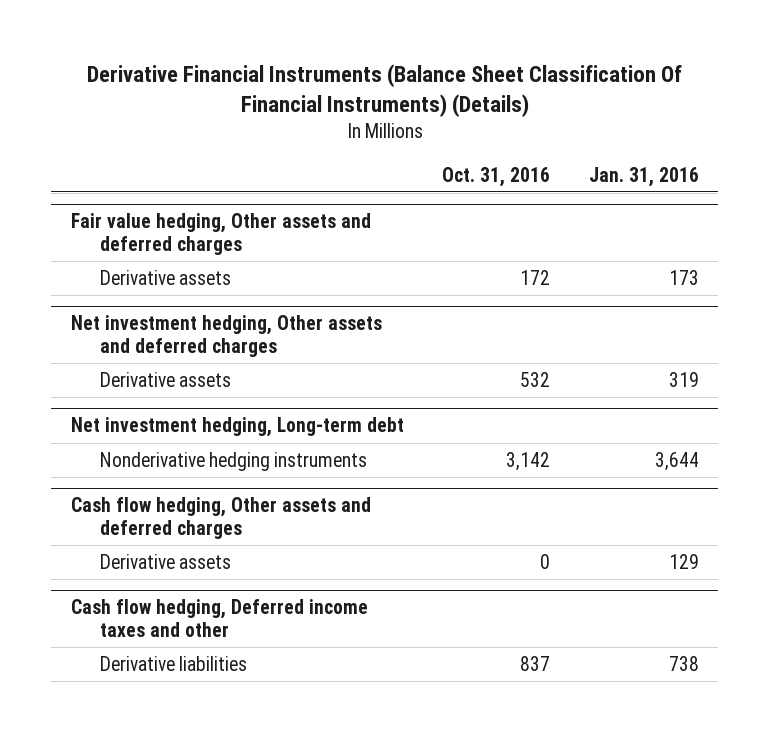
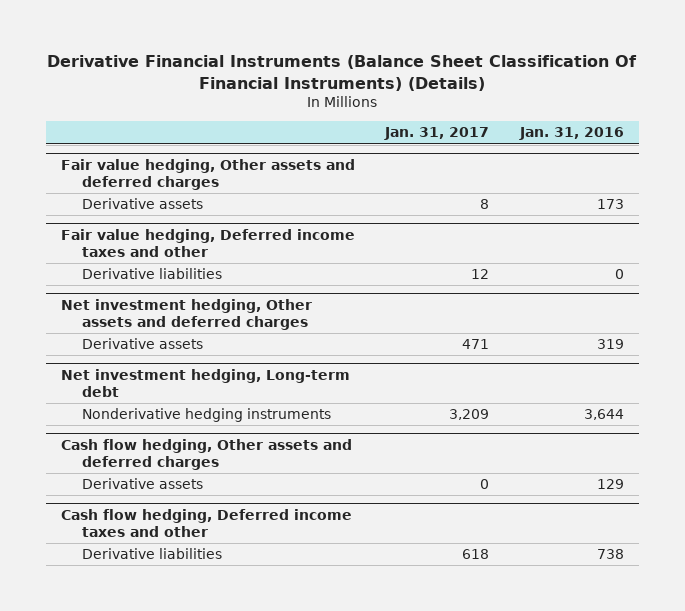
- | Oct. 31, 2016 | Jan. 31, 2016
+ | Jan. 31, 2017 | Jan. 31, 2016
+ Fair value hedging, Deferred income taxes and other
+ Derivative liabilities | 12 | 0

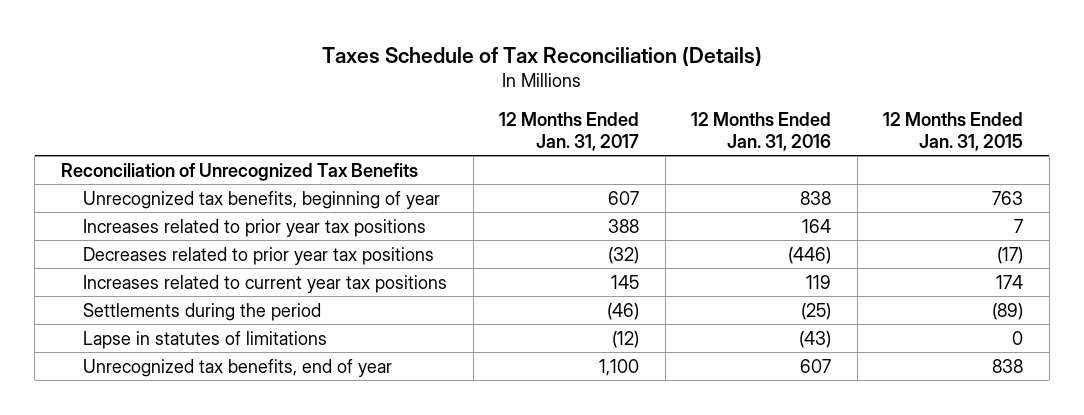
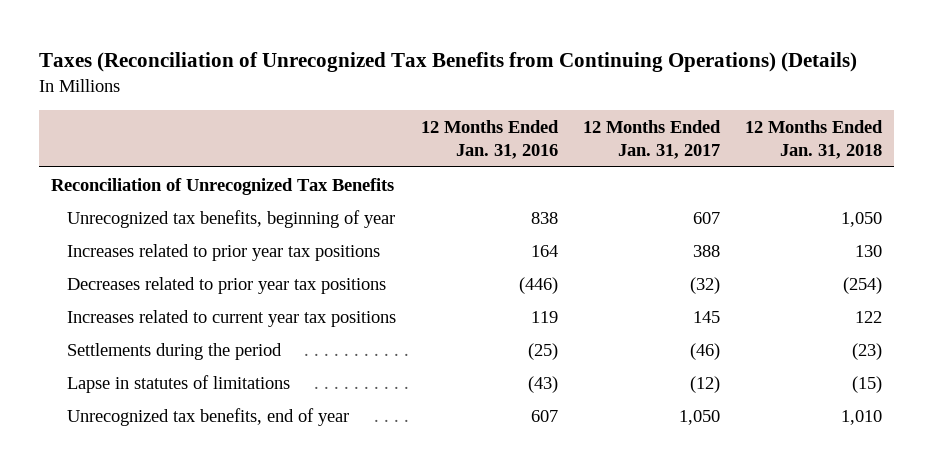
- Taxes Schedule of Tax Reconciliation (Details)
+ Taxes (Reconciliation of Unrecognized Tax Benefits from Continuing Operations) (Details)
- | 12 Months Ended Jan. 31, 2017 | 12 Months Ended Jan. 31, 2016 | 12 Months Ended Jan. 31, 2015
+ | 12 Months Ended Jan. 31, 2016 | 12 Months Ended Jan. 31, 2017 | 12 Months Ended Jan. 31, 2018
- Unrecognized tax benefits, end of year | 1,100 | 607 | 838
+ Unrecognized tax benefits, end of year | 607 | 1,050 | 1,010

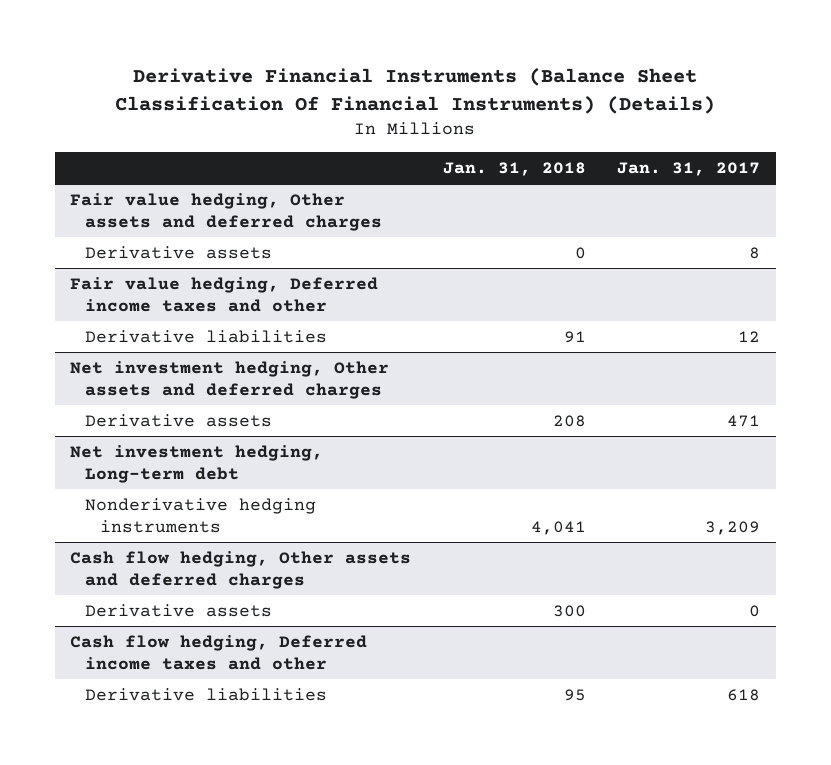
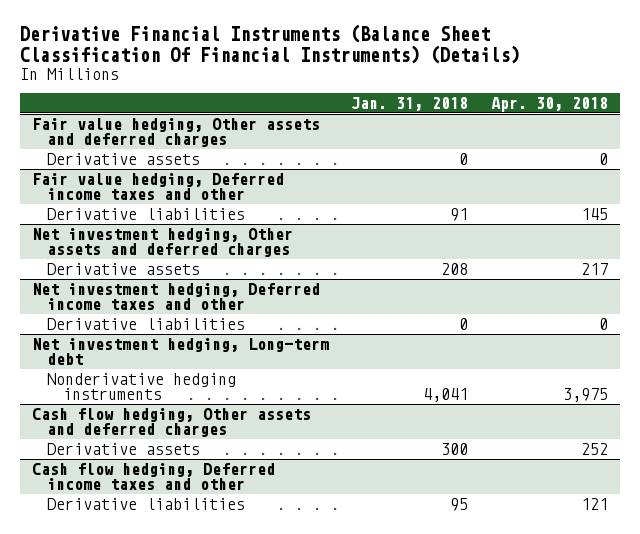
- | Jan. 31, 2018 | Jan. 31, 2017
+ | Jan. 31, 2018 | Apr. 30, 2018
+ Net investment hedging, Deferred income taxes and other
+ Derivative liabilities | 0 | 0

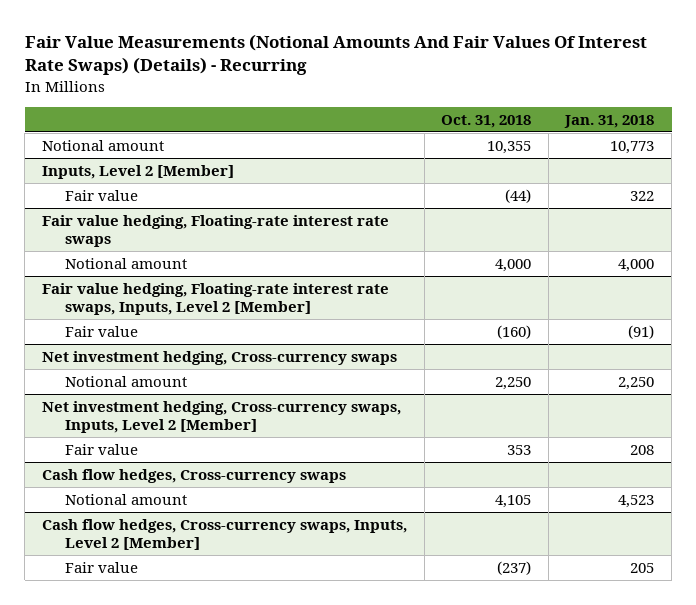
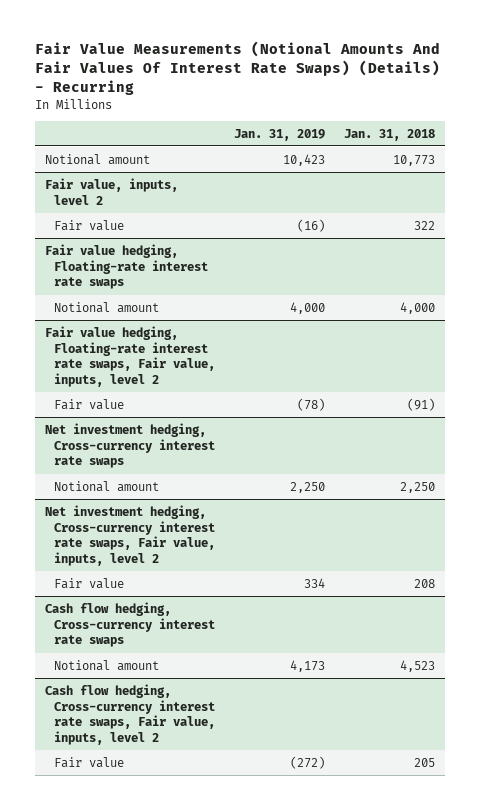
- | Oct. 31, 2018 | Jan. 31, 2018
+ | Jan. 31, 2019 | Jan. 31, 2018
- Inputs, Level 2 [Member]
+ Fair value, inputs, level 2
- Fair value hedging, Floating-rate interest rate swaps, Inputs, Level 2 [Member]
+ Fair value hedging, Floating-rate interest rate swaps, Fair value, inputs, level 2
- Net investment hedging, Cross-currency swaps
+ Net investment hedging, Cross-currency interest rate swaps
- Net investment hedging, Cross-currency swaps, Inputs, Level 2 [Member]
+ Net investment hedging, Cross-currency interest rate swaps, Fair value, inputs, level 2
- Cash flow hedges, Cross-currency swaps
+ Cash flow hedging, Cross-currency interest rate swaps
- Cash flow hedges, Cross-currency swaps, Inputs, Level 2 [Member]
+ Cash flow hedging, Cross-currency interest rate swaps, Fair value, inputs, level 2

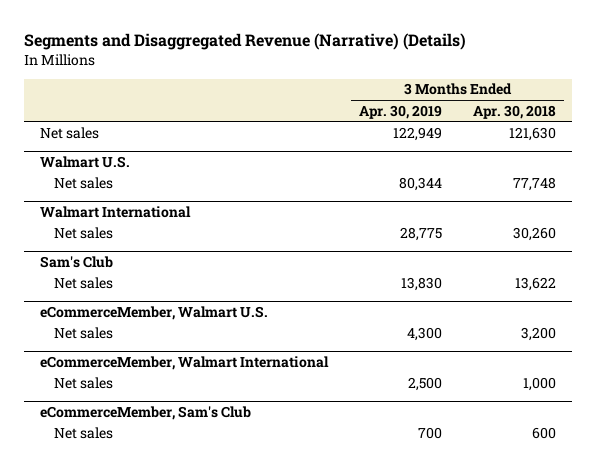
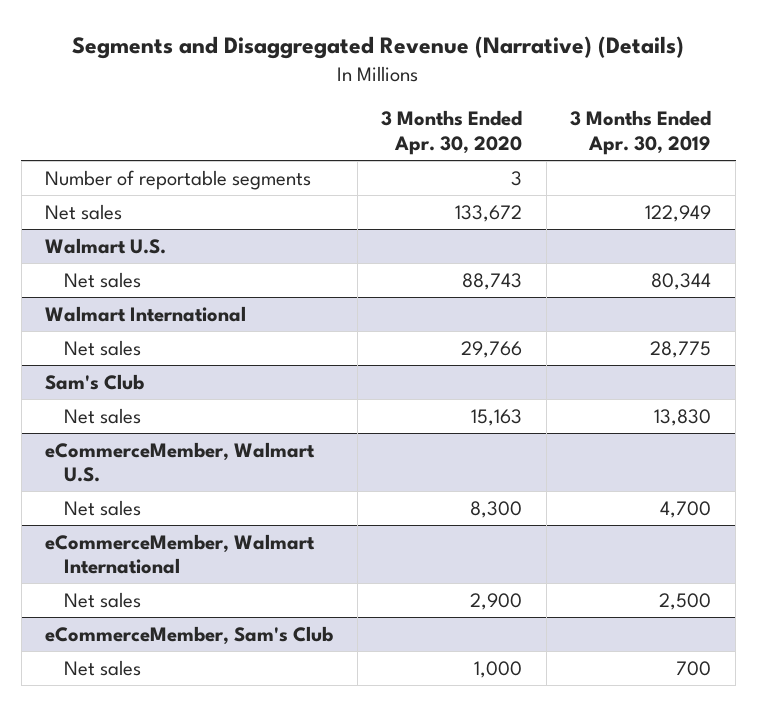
- | 3 Months Ended Apr. 30, 2019 | 3 Months Ended Apr. 30, 2018
+ | 3 Months Ended Apr. 30, 2020 | 3 Months Ended Apr. 30, 2019
+ Number of reportable segments | 3 |
@ eCommerceMember, Walmart U.S.
- Net sales | 4,300 | 3,200
+ Net sales | 8,300 | 4,700

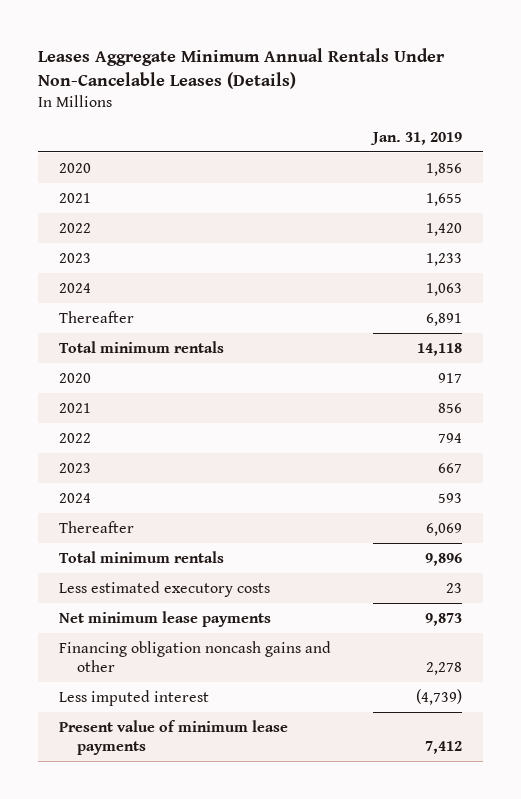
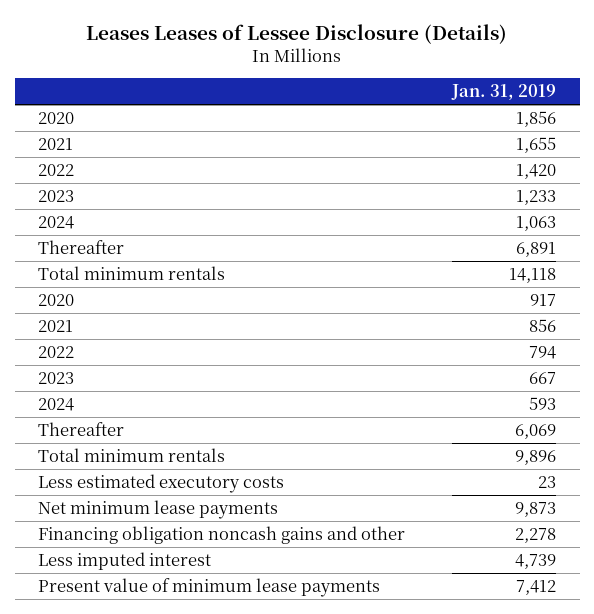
- Leases Aggregate Minimum Annual Rentals Under Non-Cancelable Leases (Details)
+ Leases Leases of Lessee Disclosure (Details)
- Less imputed interest | (4,739)
+ Less imputed interest | 4,739

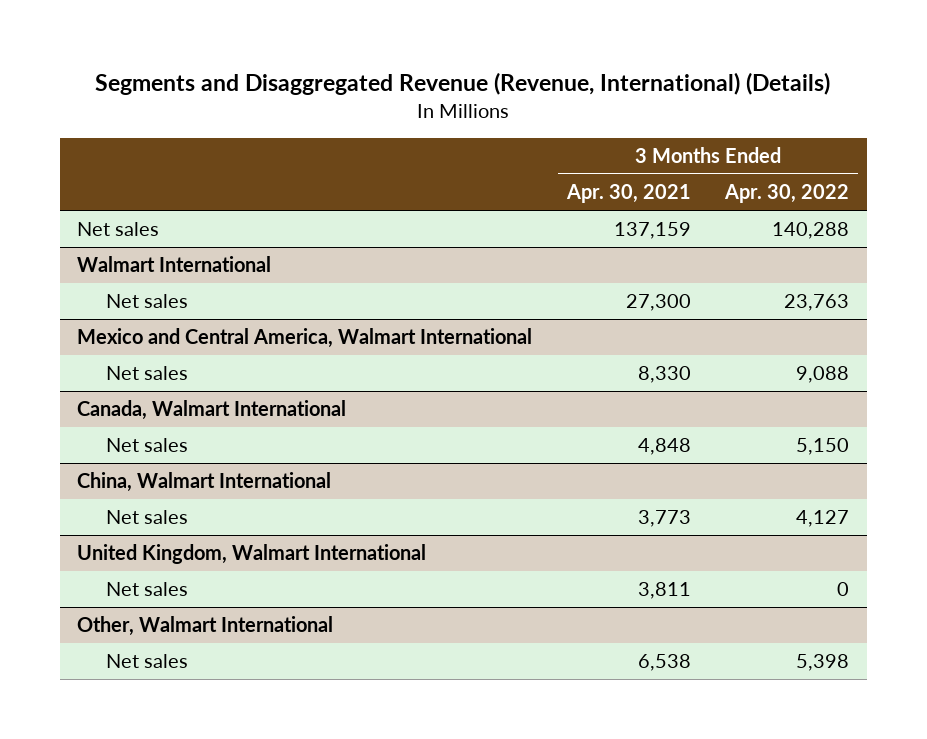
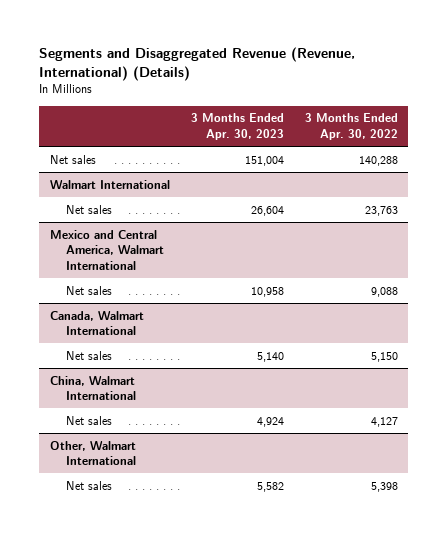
- | 3 Months Ended Apr. 30, 2021 | 3 Months Ended Apr. 30, 2022
+ | 3 Months Ended Apr. 30, 2023 | 3 Months Ended Apr. 30, 2022
- United Kingdom, Walmart International
- Net sales | 3,811 | 0

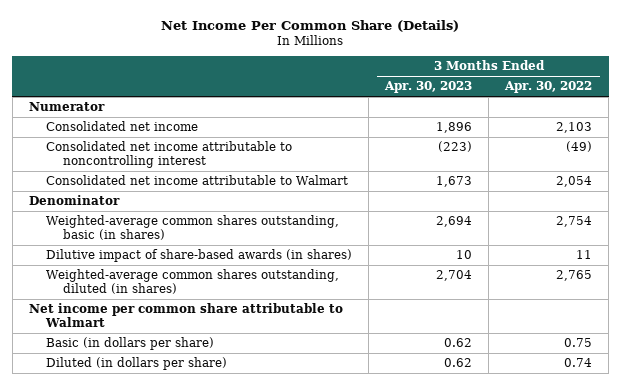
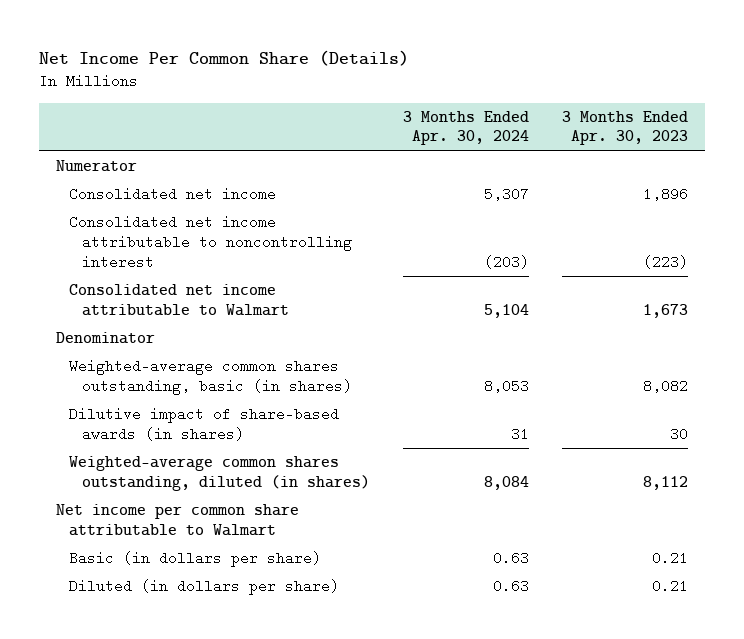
- | 3 Months Ended Apr. 30, 2023 | 3 Months Ended Apr. 30, 2022
+ | 3 Months Ended Apr. 30, 2024 | 3 Months Ended Apr. 30, 2023
- Weighted-average common shares outstanding, basic (in shares) | 2,694 | 2,754
- Dilutive impact of share-based awards (in shares) | 10 | 11
- Weighted-average common shares outstanding, diluted (in shares) | 2,704 | 2,765
+ Weighted-average common shares outstanding, basic (in shares) | 8,053 | 8,082
+ Dilutive impact of share-based awards (in shares) | 31 | 30
+ Weighted-average common shares outstanding, diluted (in shares) | 8,084 | 8,112
- Basic (in dollars per share) | 0.62 | 0.75
- Diluted (in dollars per share) | 0.62 | 0.74
+ Basic (in dollars per share) | 0.63 | 0.21
+ Diluted (in dollars per share) | 0.63 | 0.21

